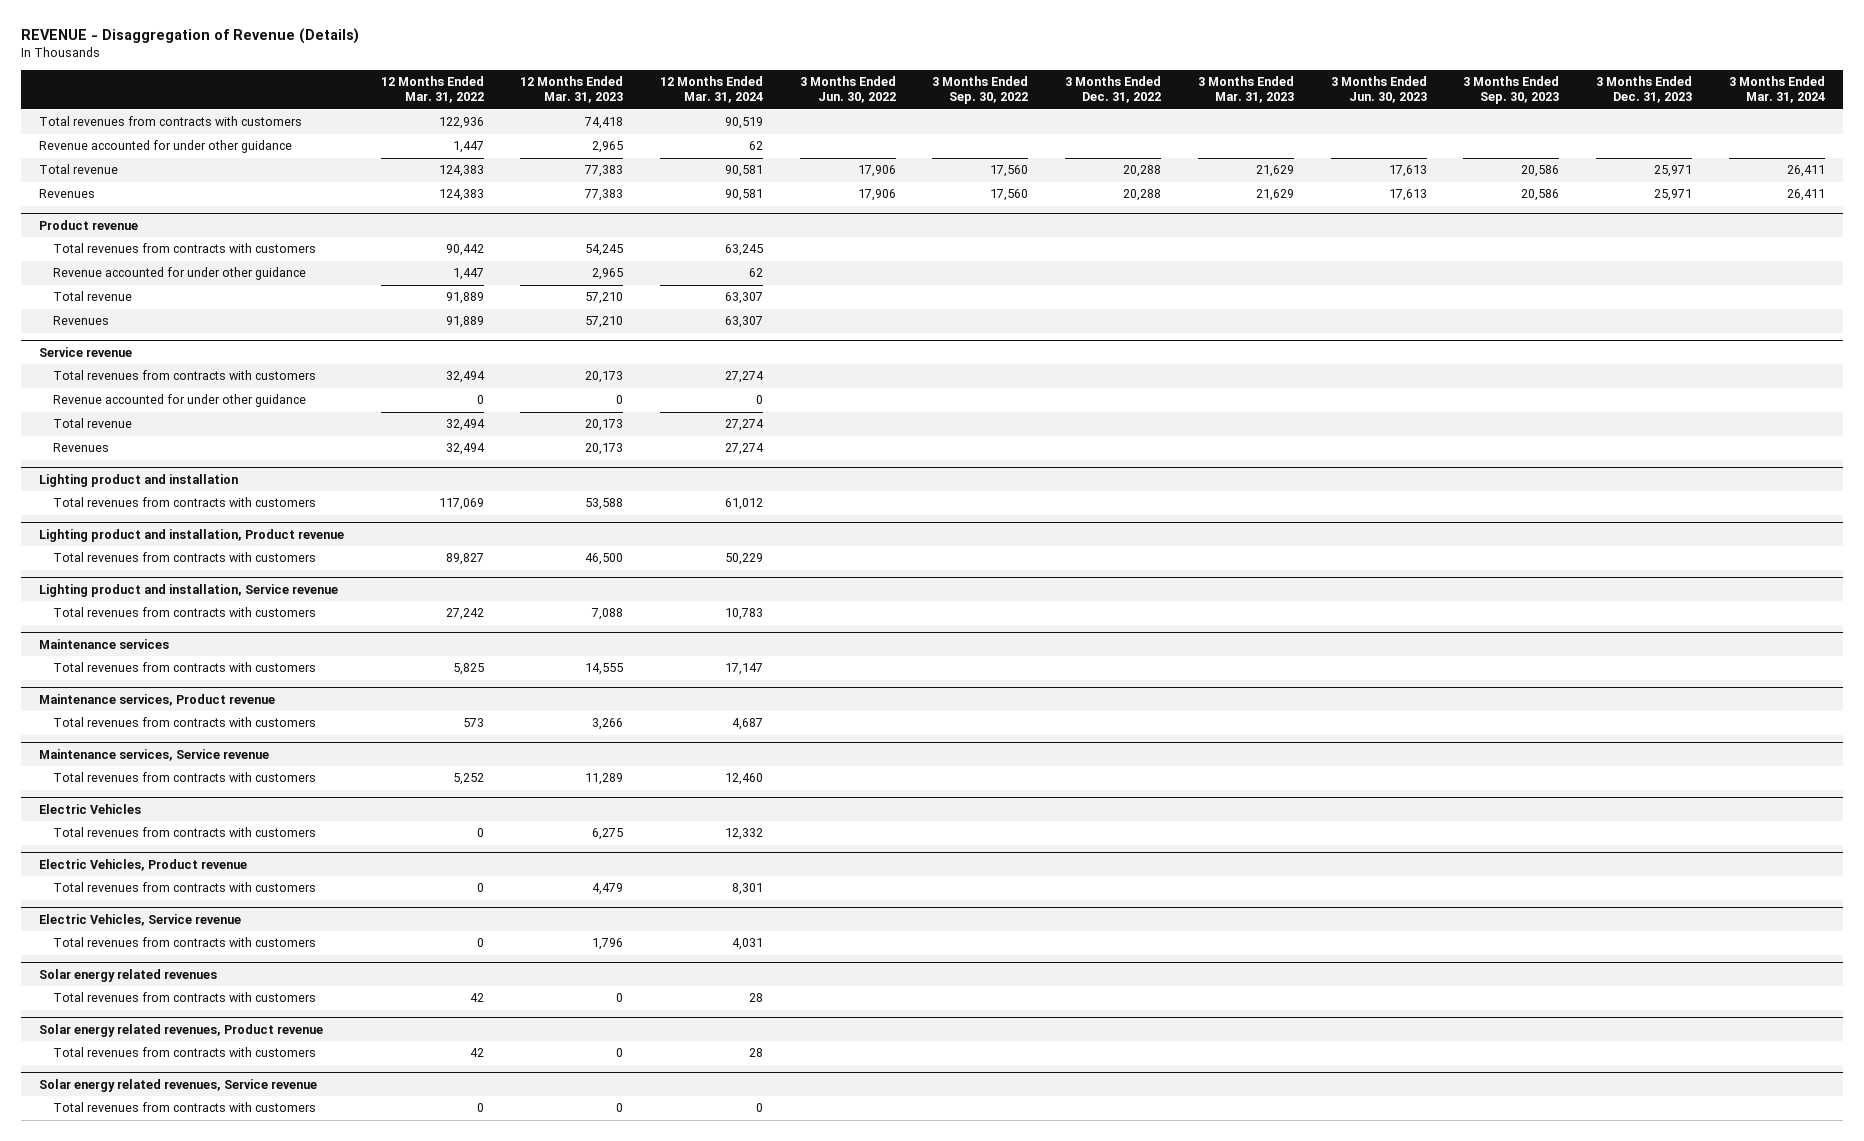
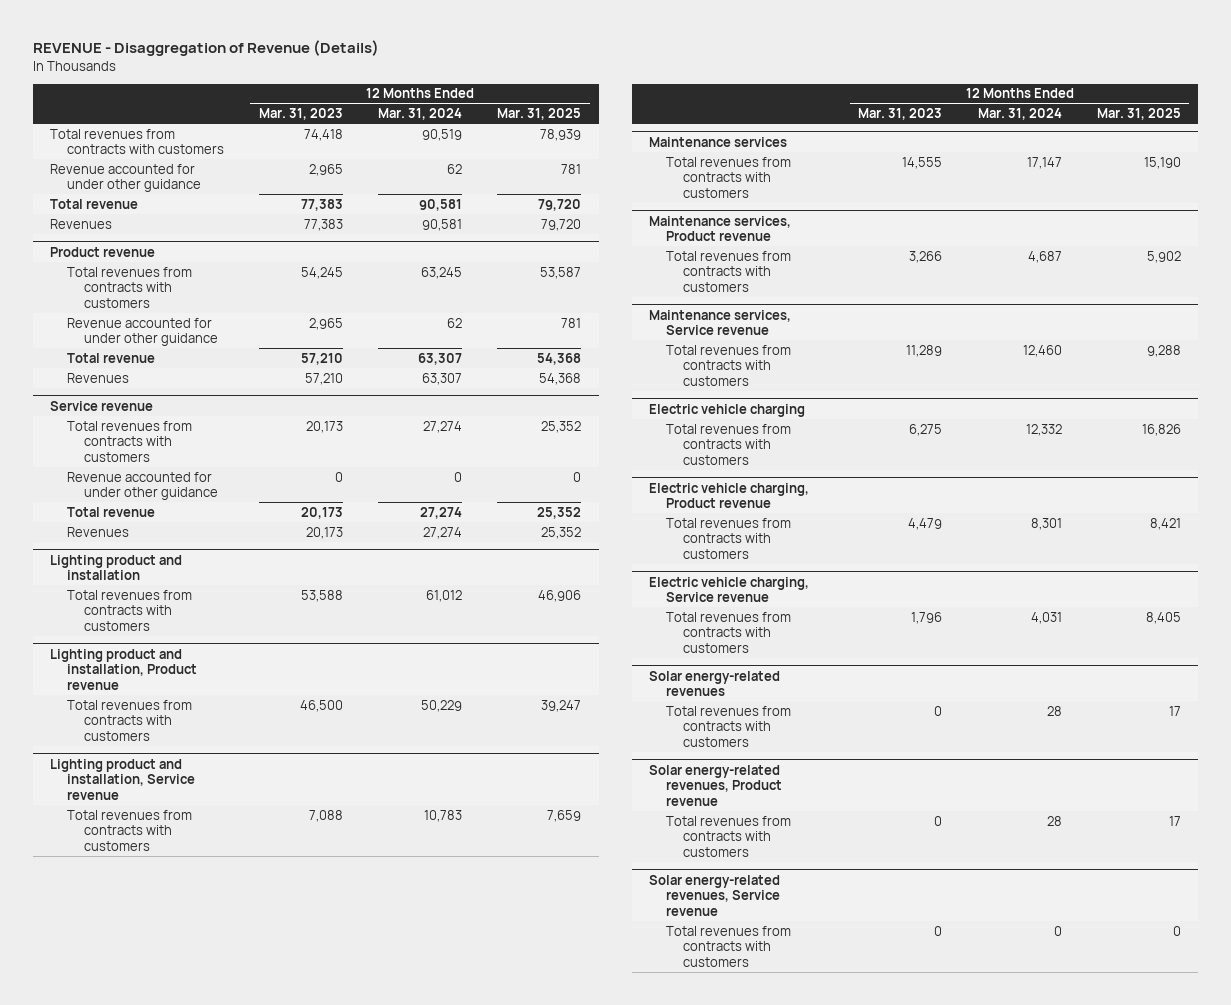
- | 12 Months Ended Mar. 31, 2022 | 12 Months Ended Mar. 31, 2023 | 12 Months Ended Mar. 31, 2024 | 3 Months Ended Jun. 30, 2022 | 3 Months Ended Sep. 30, 2022 | 3 Months Ended Dec. 31, 2022 | 3 Months Ended Mar. 31, 2023 | 3 Months Ended Jun. 30, 2023 | 3 Months Ended Sep. 30, 2023 | 3 Months Ended Dec. 31, 2023 | 3 Months Ended Mar. 31, 2024
+ | 12 Months Ended Mar. 31, 2023 | 12 Months Ended Mar. 31, 2024 | 12 Months Ended Mar. 31, 2025
- Electric Vehicles
+ Electric vehicle charging
- Electric Vehicles, Product revenue
+ Electric vehicle charging, Product revenue
- Electric Vehicles, Service revenue
+ Electric vehicle charging, Service revenue
- Solar energy related revenues
+ Solar energy-related revenues
- Solar energy related revenues, Product revenue
+ Solar energy-related revenues, Product revenue
- Solar energy related revenues, Service revenue
+ Solar energy-related revenues, Service revenue

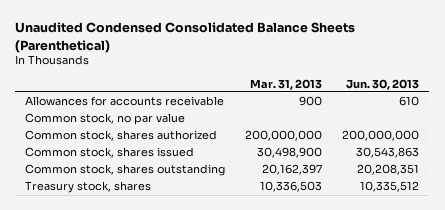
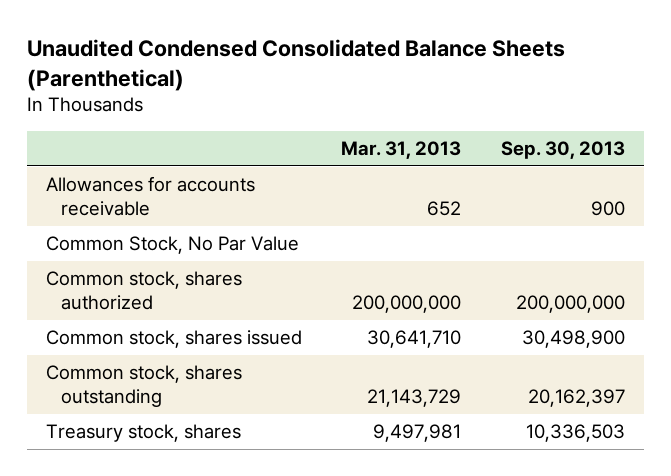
- | Mar. 31, 2013 | Jun. 30, 2013
+ | Mar. 31, 2013 | Sep. 30, 2013
- Allowances for accounts receivable | 900 | 610
- Common stock, no par value
+ Allowances for accounts receivable | 652 | 900
+ Common Stock, No Par Value
- Common stock, shares issued | 30,498,900 | 30,543,863
- Common stock, shares outstanding | 20,162,397 | 20,208,351
- Treasury stock, shares | 10,336,503 | 10,335,512
+ Common stock, shares issued | 30,641,710 | 30,498,900
+ Common stock, shares outstanding | 21,143,729 | 20,162,397
+ Treasury stock, shares | 9,497,981 | 10,336,503

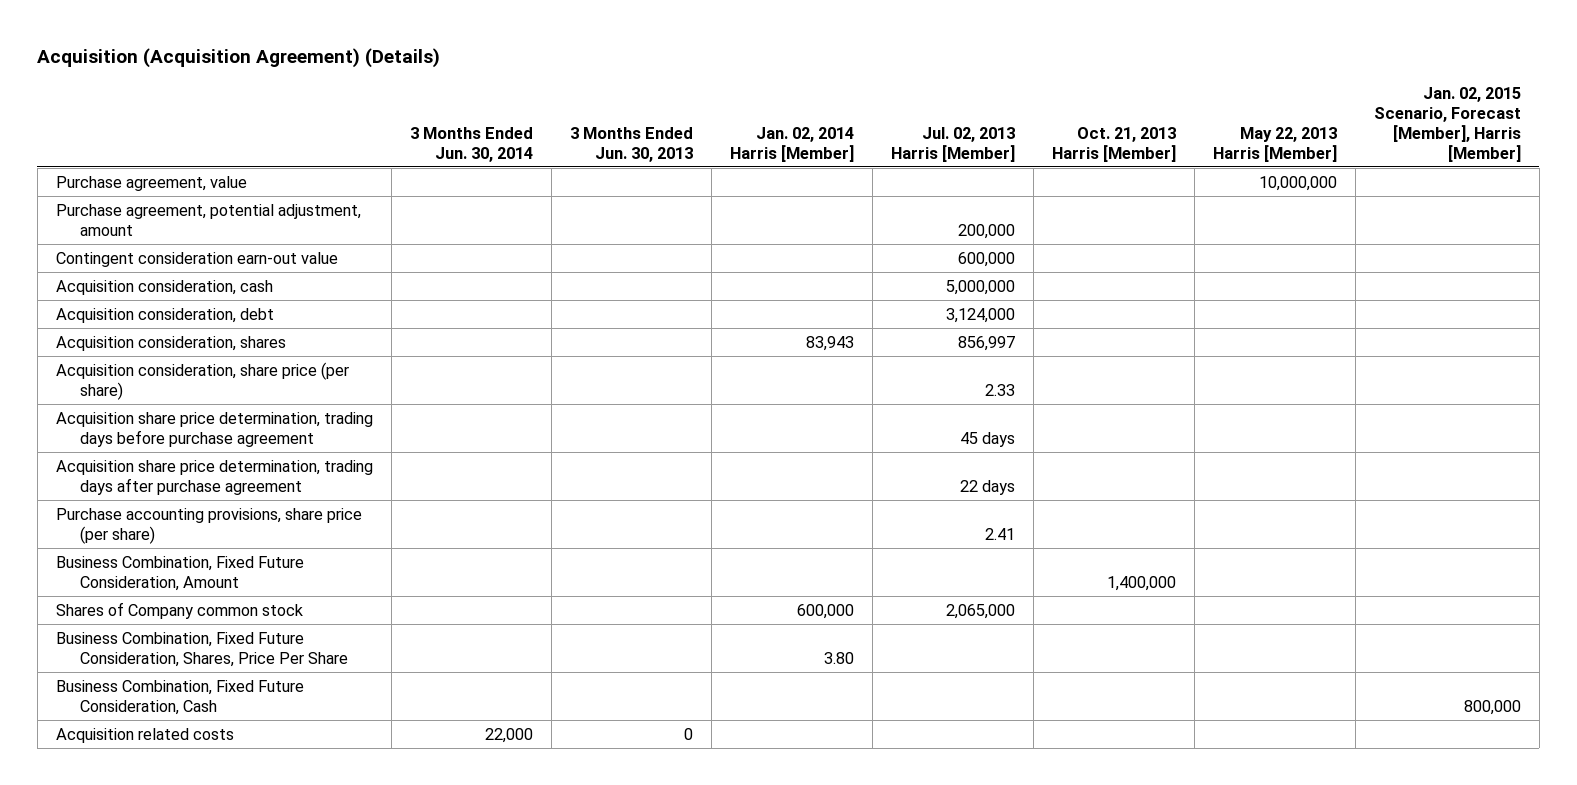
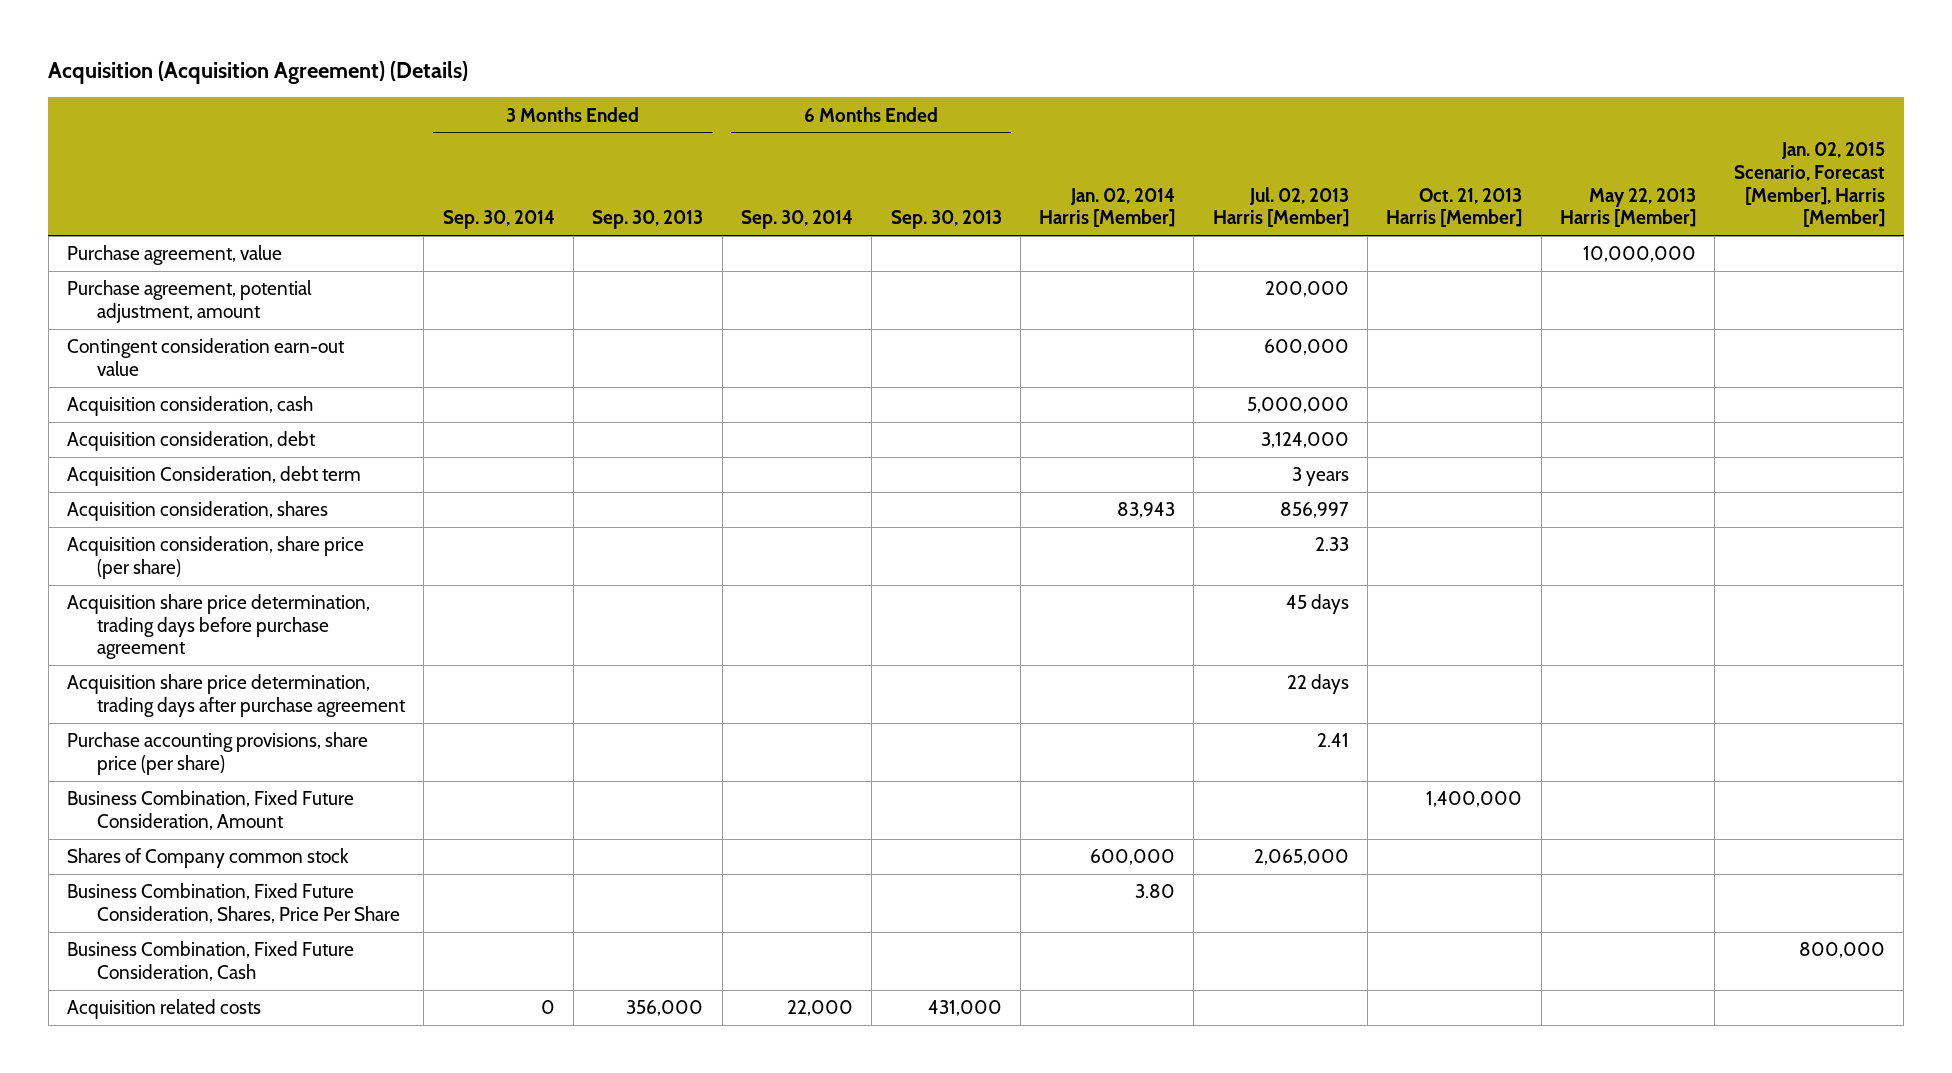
- | 3 Months Ended Jun. 30, 2014 | 3 Months Ended Jun. 30, 2013 | Jan. 02, 2014 Harris [Member] | Jul. 02, 2013 Harris [Member] | Oct. 21, 2013 Harris [Member] | May 22, 2013 Harris [Member] | Jan. 02, 2015 Scenario, Forecast [Member], Harris [Member]
+ | 3 Months Ended Sep. 30, 2014 | 3 Months Ended Sep. 30, 2013 | 6 Months Ended Sep. 30, 2014 | 6 Months Ended Sep. 30, 2013 | Jan. 02, 2014 Harris [Member] | Jul. 02, 2013 Harris [Member] | Oct. 21, 2013 Harris [Member] | May 22, 2013 Harris [Member] | Jan. 02, 2015 Scenario, Forecast [Member], Harris [Member]
+ Acquisition Consideration, debt term | | | | | | 3 years | | |

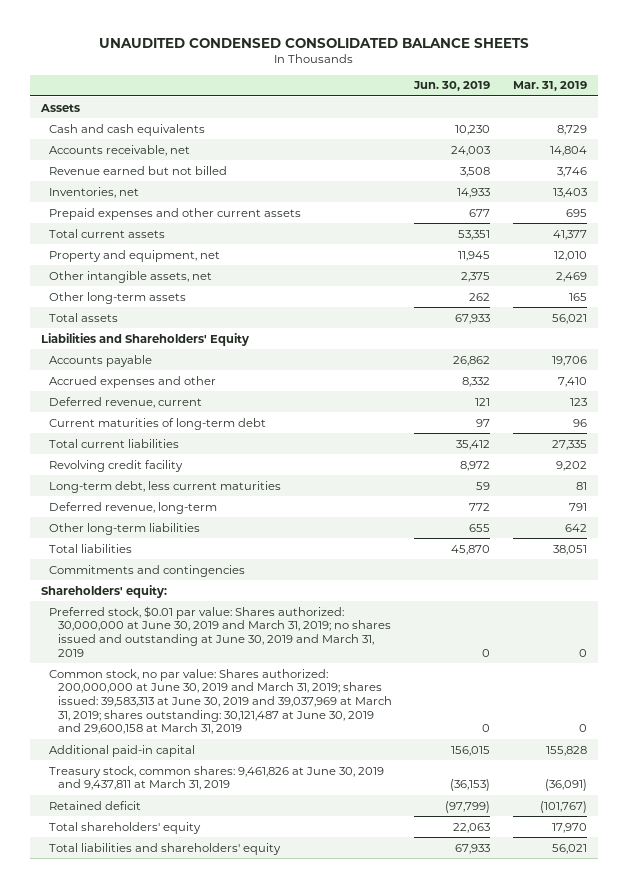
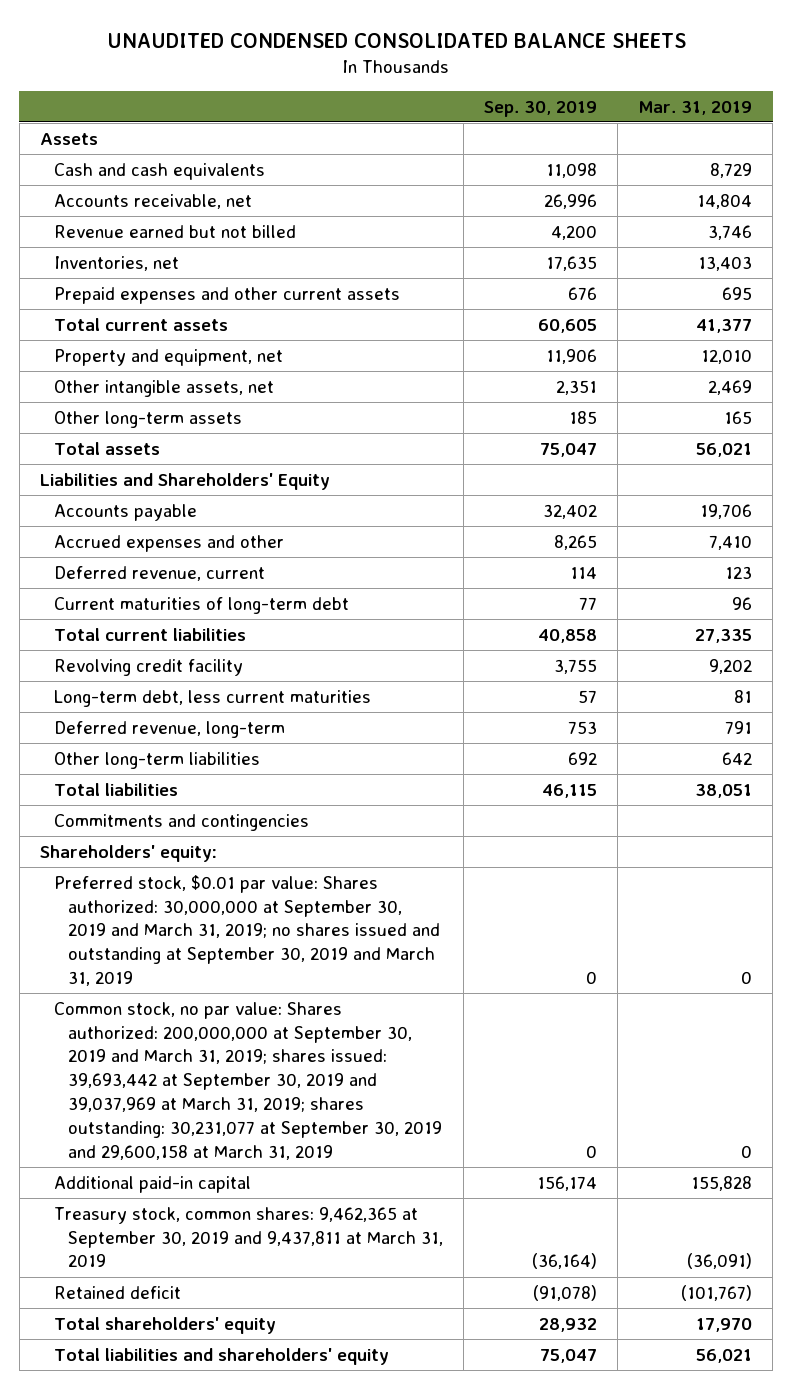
- | Jun. 30, 2019 | Mar. 31, 2019
+ | Sep. 30, 2019 | Mar. 31, 2019
- Preferred stock, $0.01 par value: Shares authorized: 30,000,000 at June 30, 2019 and March 31, 2019; no shares issued and outstanding at June 30, 2019 and March 31, 2019 | 0 | 0
- Common stock, no par value: Shares authorized: 200,000,000 at June 30, 2019 and March 31, 2019; shares issued: 39,583,313 at June 30, 2019 and 39,037,969 at March 31, 2019; shares outstanding: 30,121,487 at June 30, 2019 and 29,600,158 at March 31, 2019 | 0 | 0
+ Preferred stock, $0.01 par value: Shares authorized: 30,000,000 at September 30, 2019 and March 31, 2019; no shares issued and outstanding at September 30, 2019 and March 31, 2019 | 0 | 0
+ Common stock, no par value: Shares authorized: 200,000,000 at September 30, 2019 and March 31, 2019; shares issued: 39,693,442 at September 30, 2019 and 39,037,969 at March 31, 2019; shares outstanding: 30,231,077 at September 30, 2019 and 29,600,158 at March 31, 2019 | 0 | 0
- Treasury stock, common shares: 9,461,826 at June 30, 2019 and 9,437,811 at March 31, 2019 | (36,153) | (36,091)
+ Treasury stock, common shares: 9,462,365 at September 30, 2019 and 9,437,811 at March 31, 2019 | (36,164) | (36,091)

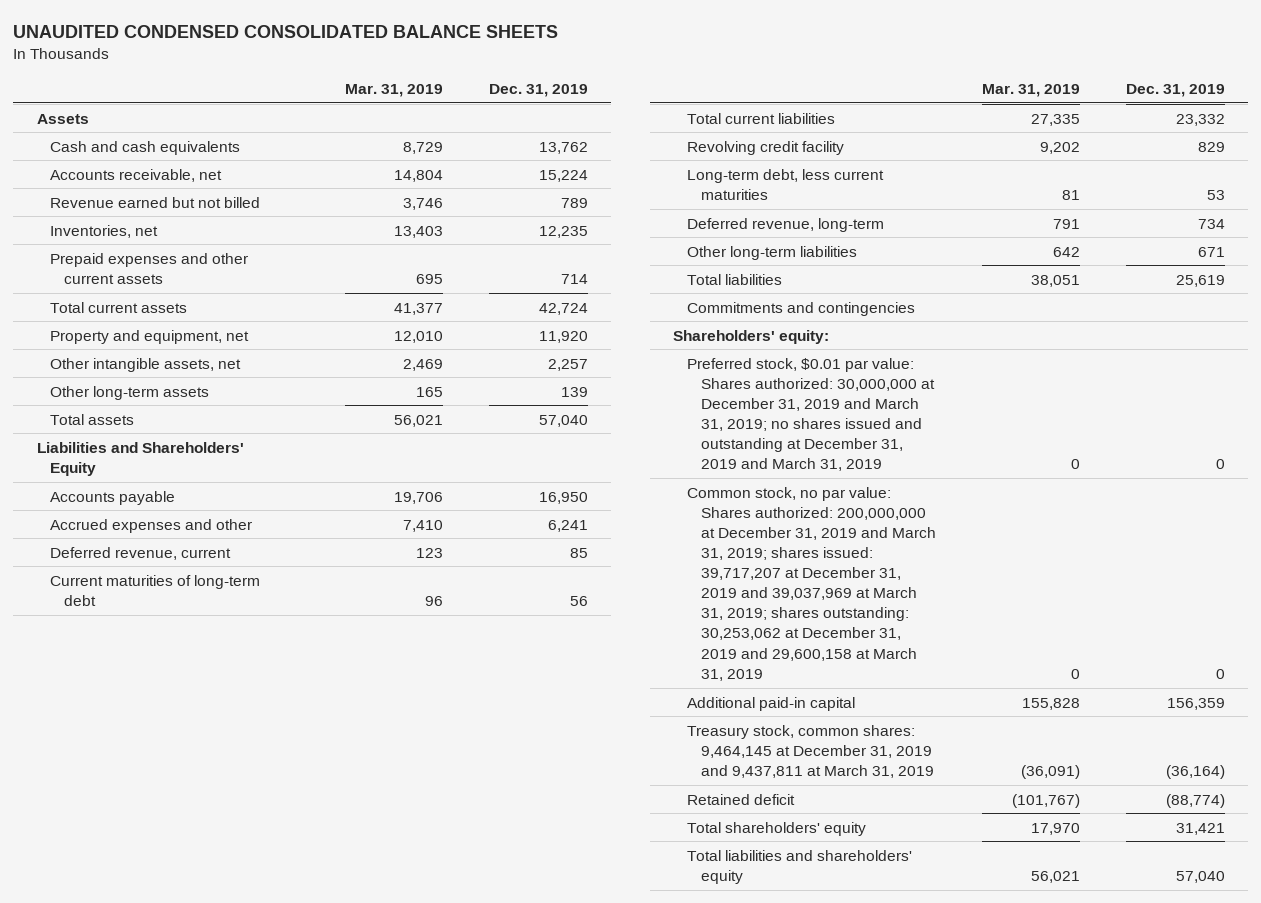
- | Sep. 30, 2019 | Mar. 31, 2019
+ | Mar. 31, 2019 | Dec. 31, 2019
- Preferred stock, $0.01 par value: Shares authorized: 30,000,000 at September 30, 2019 and March 31, 2019; no shares issued and outstanding at September 30, 2019 and March 31, 2019 | 0 | 0
- Common stock, no par value: Shares authorized: 200,000,000 at September 30, 2019 and March 31, 2019; shares issued: 39,693,442 at September 30, 2019 and 39,037,969 at March 31, 2019; shares outstanding: 30,231,077 at September 30, 2019 and 29,600,158 at March 31, 2019 | 0 | 0
+ Preferred stock, $0.01 par value: Shares authorized: 30,000,000 at December 31, 2019 and March 31, 2019; no shares issued and outstanding at December 31, 2019 and March 31, 2019 | 0 | 0
+ Common stock, no par value: Shares authorized: 200,000,000 at December 31, 2019 and March 31, 2019; shares issued: 39,717,207 at December 31, 2019 and 39,037,969 at March 31, 2019; shares outstanding: 30,253,062 at December 31, 2019 and 29,600,158 at March 31, 2019 | 0 | 0
- Treasury stock, common shares: 9,462,365 at September 30, 2019 and 9,437,811 at March 31, 2019 | (36,164) | (36,091)
+ Treasury stock, common shares: 9,464,145 at December 31, 2019 and 9,437,811 at March 31, 2019 | (36,091) | (36,164)

